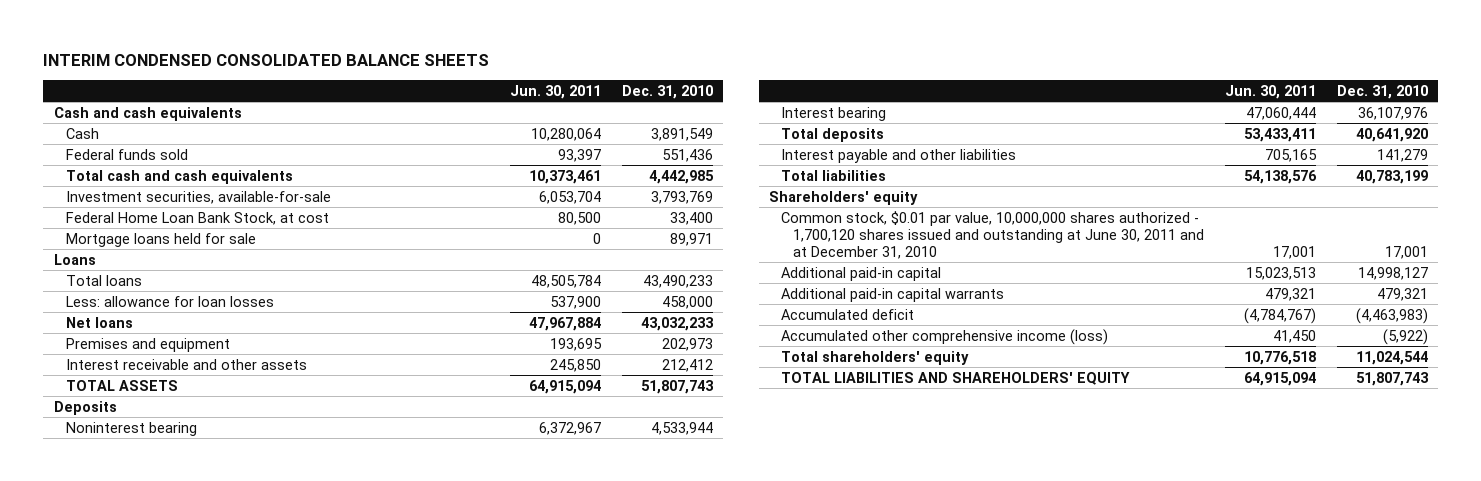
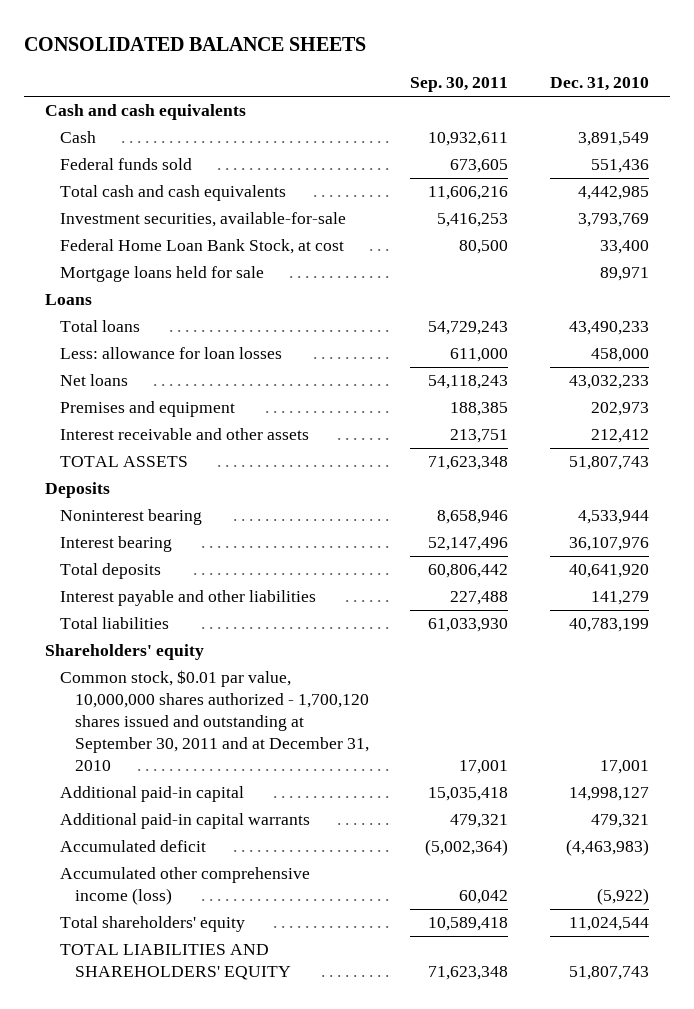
- INTERIM CONDENSED CONSOLIDATED BALANCE SHEETS
+ CONSOLIDATED BALANCE SHEETS
- | Jun. 30, 2011 | Dec. 31, 2010
+ | Sep. 30, 2011 | Dec. 31, 2010
- Common stock, $0.01 par value, 10,000,000 shares authorized - 1,700,120 shares issued and outstanding at June 30, 2011 and at December 31, 2010 | 17,001 | 17,001
+ Common stock, $0.01 par value, 10,000,000 shares authorized - 1,700,120 shares issued and outstanding at September 30, 2011 and at December 31, 2010 | 17,001 | 17,001

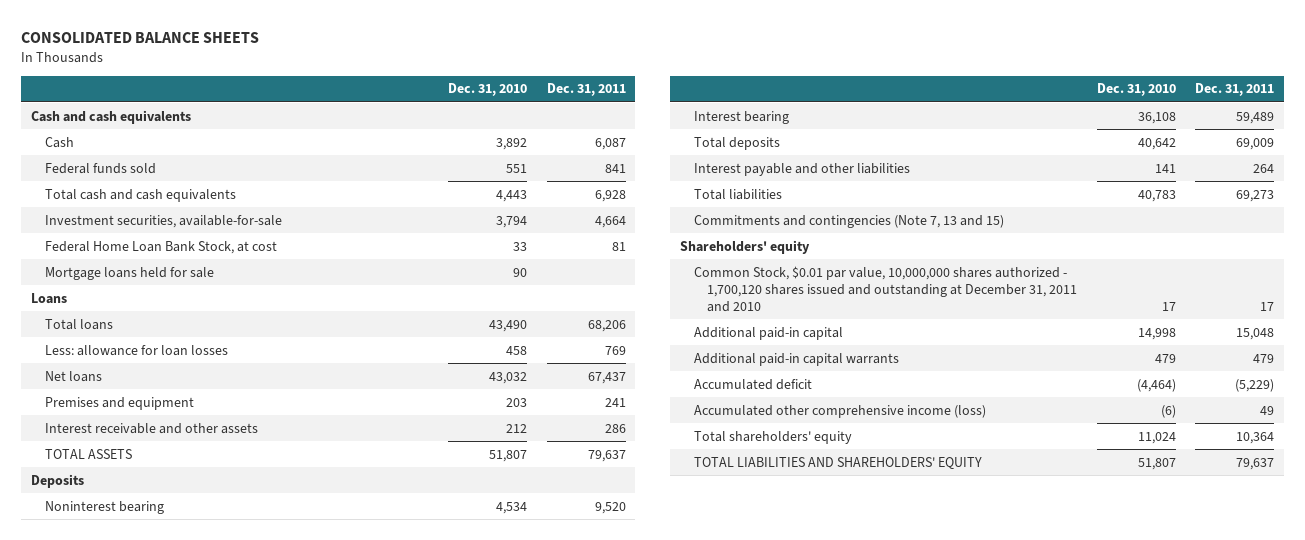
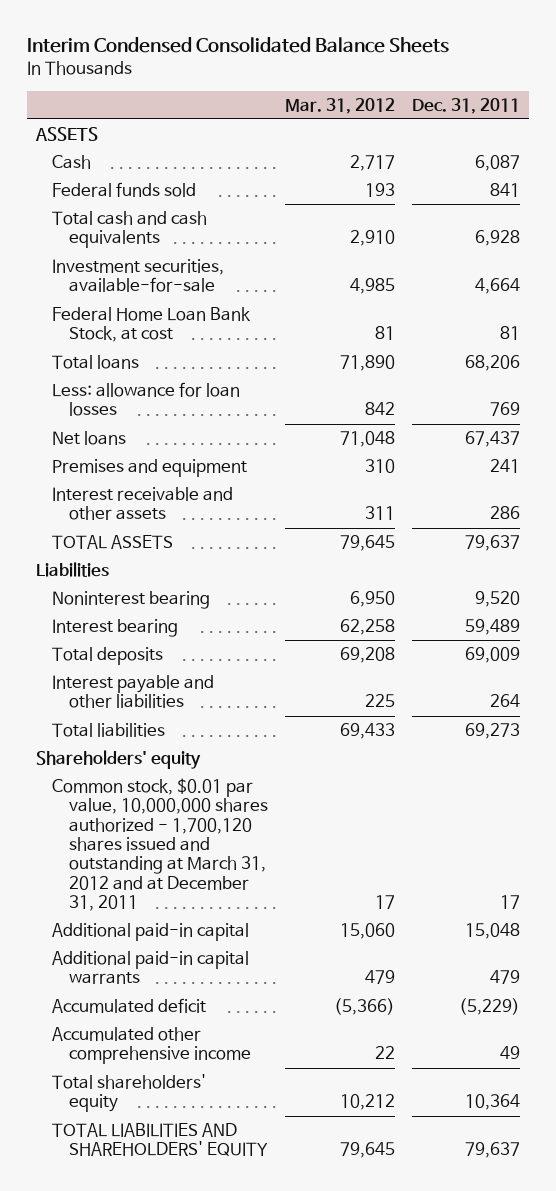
- CONSOLIDATED BALANCE SHEETS
+ Interim Condensed Consolidated Balance Sheets
- | Dec. 31, 2010 | Dec. 31, 2011
+ | Mar. 31, 2012 | Dec. 31, 2011
- Cash and cash equivalents
+ ASSETS
- Mortgage loans held for sale | 90 |
- Loans
- Deposits
+ Liabilities
- Commitments and contingencies (Note 7, 13 and 15)
- Common Stock, $0.01 par value, 10,000,000 shares authorized - 1,700,120 shares issued and outstanding at December 31, 2011 and 2010 | 17 | 17
+ Common stock, $0.01 par value, 10,000,000 shares authorized - 1,700,120 shares issued and outstanding at March 31, 2012 and at December 31, 2011 | 17 | 17
- Accumulated other comprehensive income (loss) | (6) | 49
+ Accumulated other comprehensive income | 22 | 49

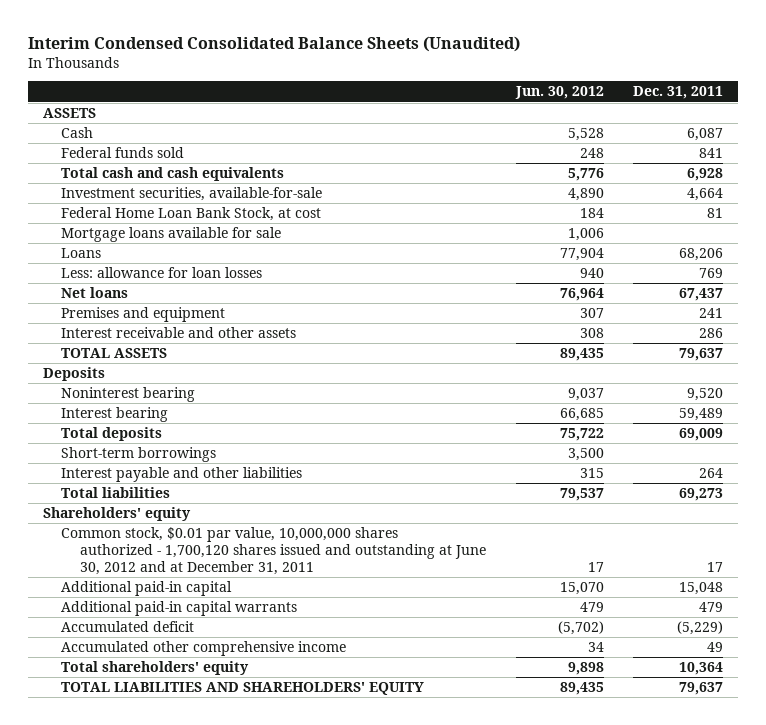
- Interim Condensed Consolidated Balance Sheets
+ Interim Condensed Consolidated Balance Sheets (Unaudited)
- | Mar. 31, 2012 | Dec. 31, 2011
+ | Jun. 30, 2012 | Dec. 31, 2011
- Total loans | 71,890 | 68,206
+ Mortgage loans available for sale | 1,006 |
+ Loans | 77,904 | 68,206
- Liabilities
+ Deposits
+ Short-term borrowings | 3,500 |
- Common stock, $0.01 par value, 10,000,000 shares authorized - 1,700,120 shares issued and outstanding at March 31, 2012 and at December 31, 2011 | 17 | 17
+ Common stock, $0.01 par value, 10,000,000 shares authorized - 1,700,120 shares issued and outstanding at June 30, 2012 and at December 31, 2011 | 17 | 17

